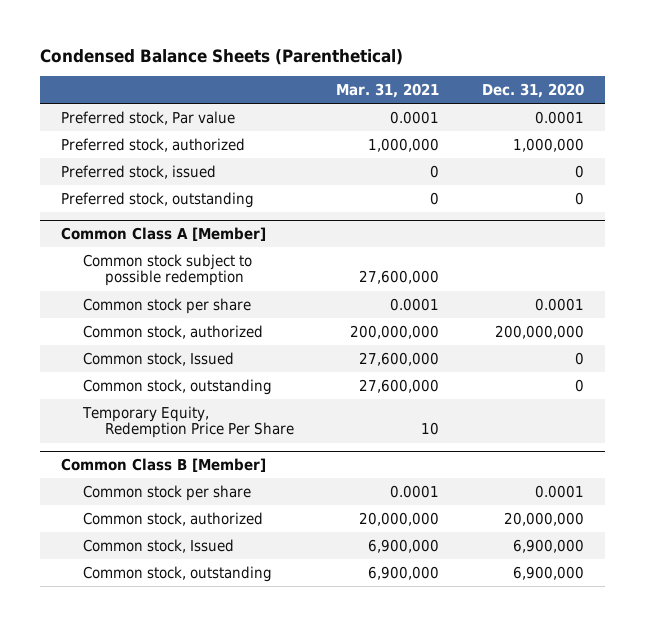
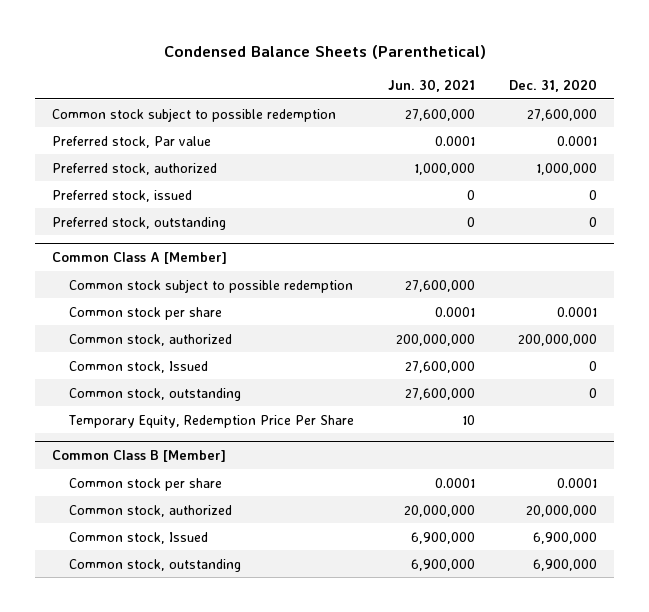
- | Mar. 31, 2021 | Dec. 31, 2020
+ | Jun. 30, 2021 | Dec. 31, 2020
+ Common stock subject to possible redemption | 27,600,000 | 27,600,000

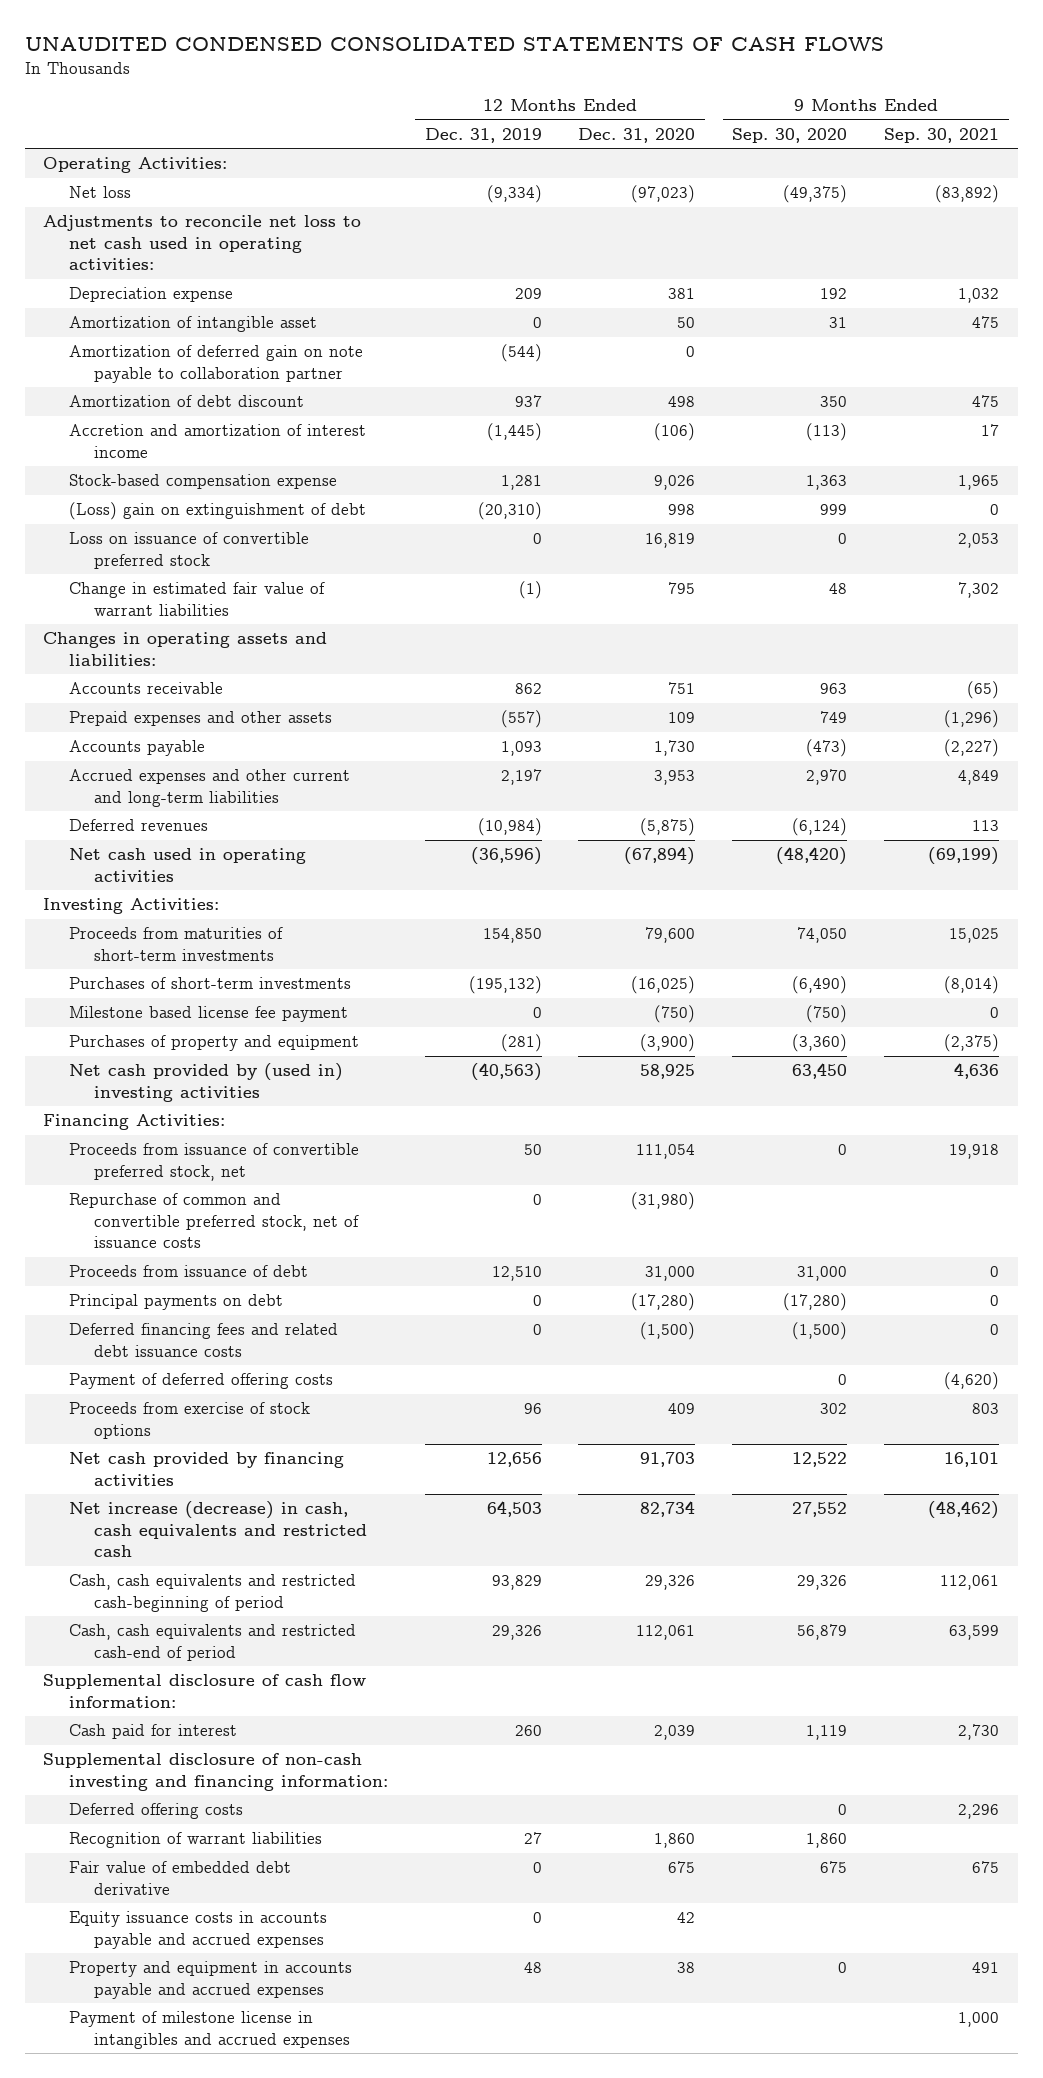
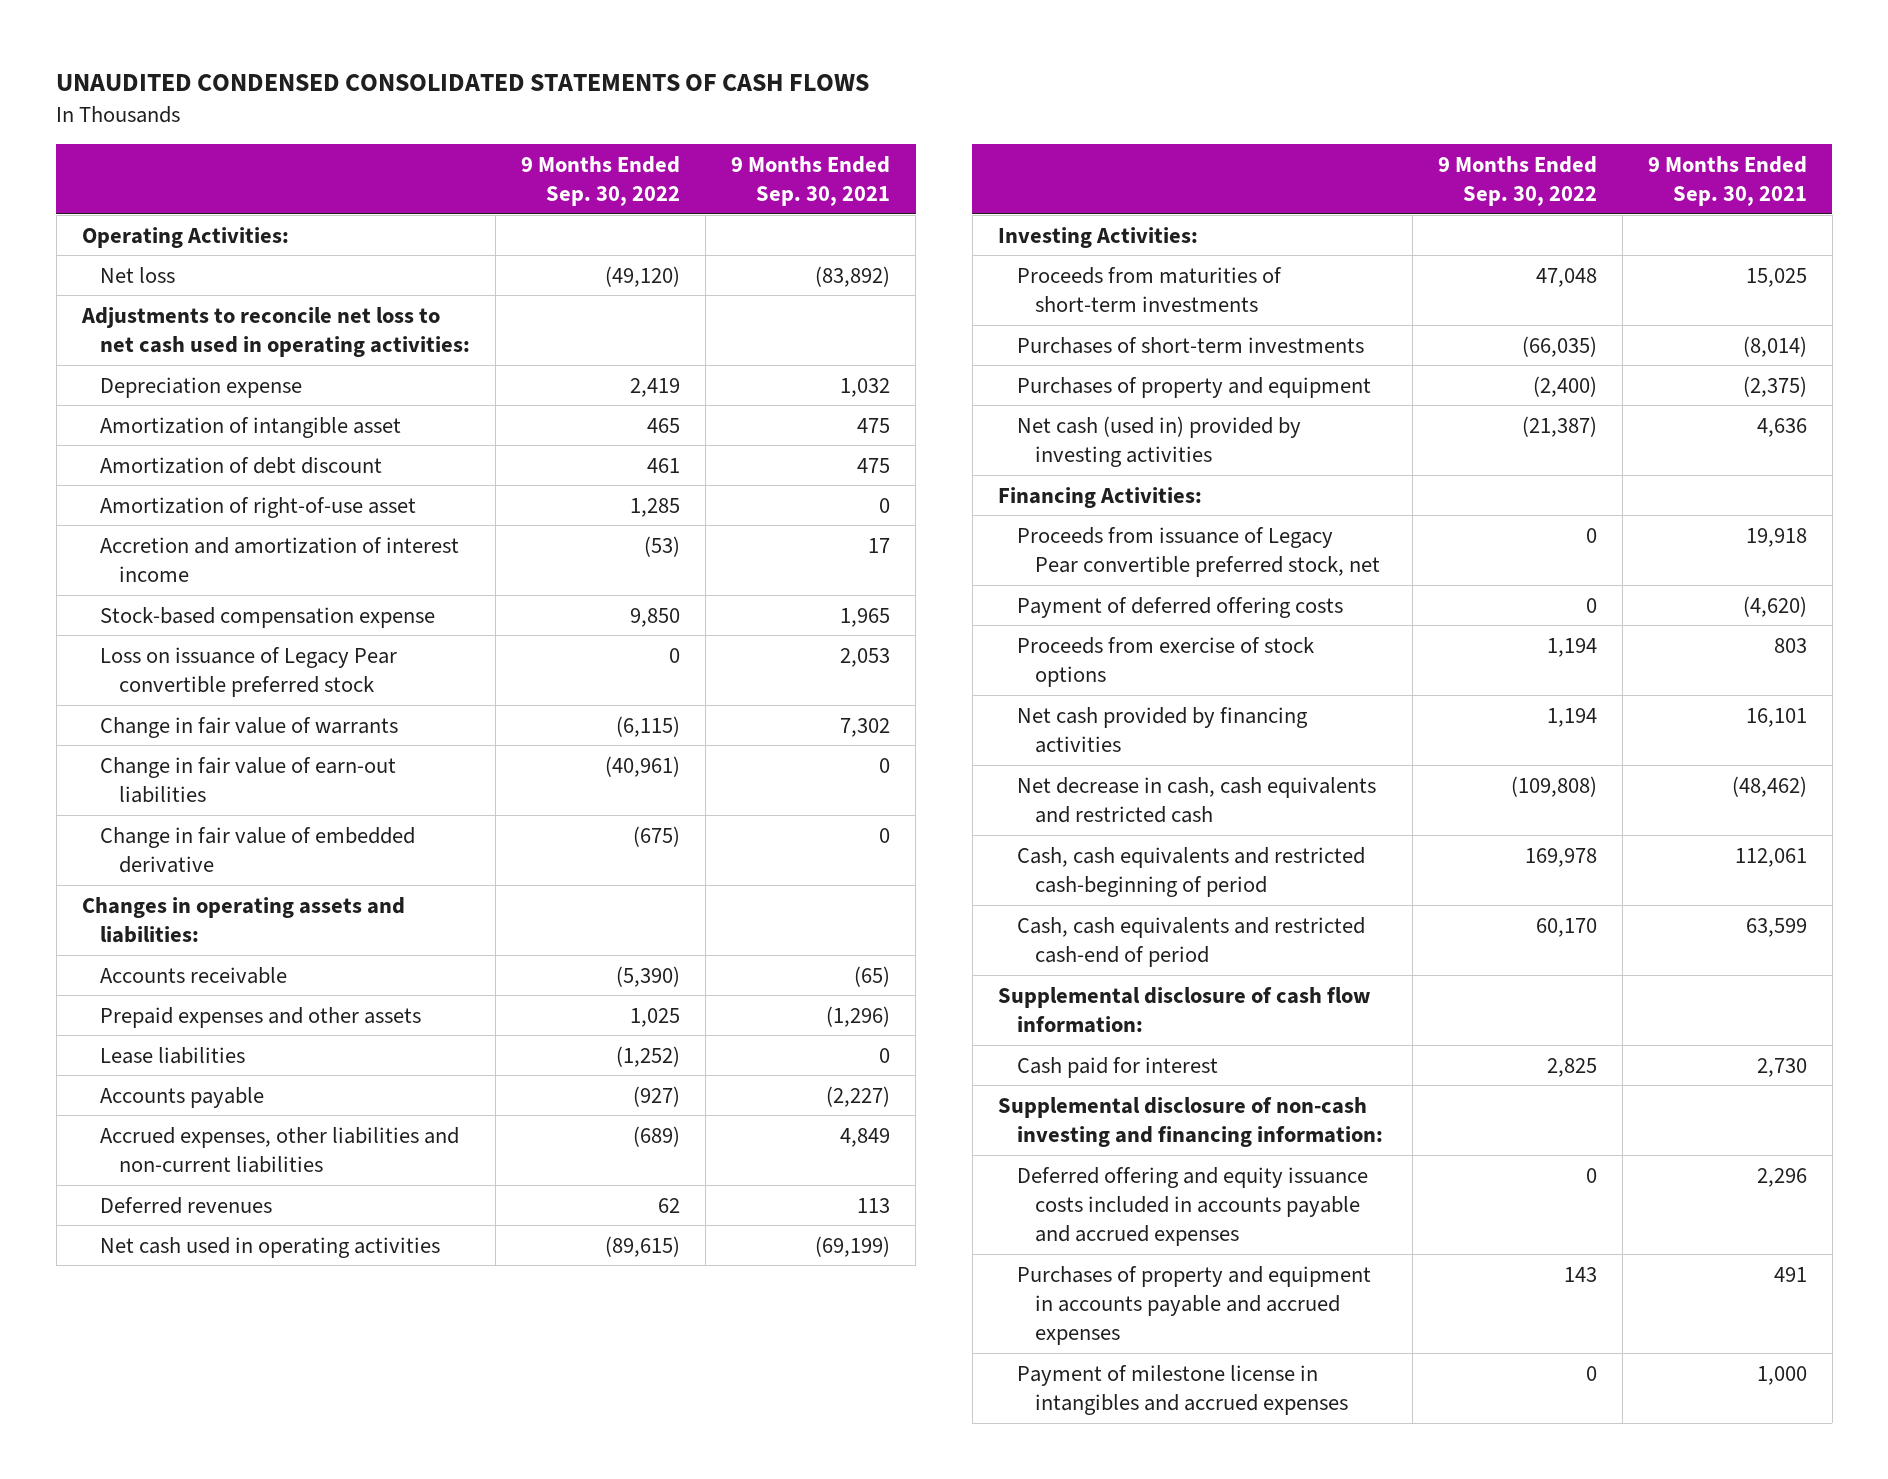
- | 12 Months Ended Dec. 31, 2019 | 12 Months Ended Dec. 31, 2020 | 9 Months Ended Sep. 30, 2020 | 9 Months Ended Sep. 30, 2021
+ | 9 Months Ended Sep. 30, 2022 | 9 Months Ended Sep. 30, 2021
- Amortization of deferred gain on note payable to collaboration partner | (544) | 0 | |
+ Amortization of right-of-use asset | 1,285 | 0
- (Loss) gain on extinguishment of debt | (20,310) | 998 | 999 | 0
- Loss on issuance of convertible preferred stock | 0 | 16,819 | 0 | 2,053
- Change in estimated fair value of warrant liabilities | (1) | 795 | 48 | 7,302
+ Loss on issuance of Legacy Pear convertible preferred stock | 0 | 2,053
+ Change in fair value of warrants | (6,115) | 7,302
+ Change in fair value of earn-out liabilities | (40,961) | 0
+ Change in fair value of embedded derivative | (675) | 0
+ Lease liabilities | (1,252) | 0
- Accrued expenses and other current and long-term liabilities | 2,197 | 3,953 | 2,970 | 4,849
+ Accrued expenses, other liabilities and non-current liabilities | (689) | 4,849
- Milestone based license fee payment | 0 | (750) | (750) | 0
- Net cash provided by (used in) investing activities | (40,563) | 58,925 | 63,450 | 4,636
+ Net cash (used in) provided by investing activities | (21,387) | 4,636
- Proceeds from issuance of convertible preferred stock, net | 50 | 111,054 | 0 | 19,918
- Repurchase of common and convertible preferred stock, net of issuance costs | 0 | (31,980) | |
- Proceeds from issuance of debt | 12,510 | 31,000 | 31,000 | 0
- Principal payments on debt | 0 | (17,280) | (17,280) | 0
- Deferred financing fees and related debt issuance costs | 0 | (1,500) | (1,500) | 0
+ Proceeds from issuance of Legacy Pear convertible preferred stock, net | 0 | 19,918
- Net increase (decrease) in cash, cash equivalents and restricted cash | 64,503 | 82,734 | 27,552 | (48,462)
+ Net decrease in cash, cash equivalents and restricted cash | (109,808) | (48,462)
- Deferred offering costs | | | 0 | 2,296
- Recognition of warrant liabilities | 27 | 1,860 | 1,860 |
- Fair value of embedded debt derivative | 0 | 675 | 675 | 675
- Equity issuance costs in accounts payable and accrued expenses | 0 | 42 | |
- Property and equipment in accounts payable and accrued expenses | 48 | 38 | 0 | 491
+ Deferred offering and equity issuance costs included in accounts payable and accrued expenses | 0 | 2,296
+ Purchases of property and equipment in accounts payable and accrued expenses | 143 | 491

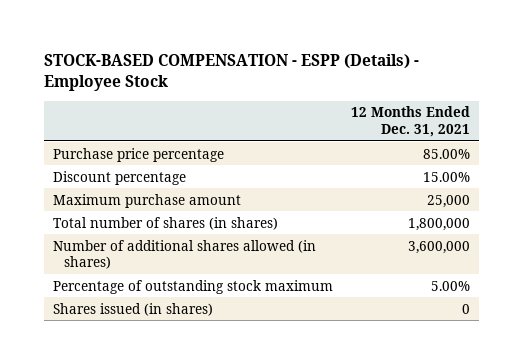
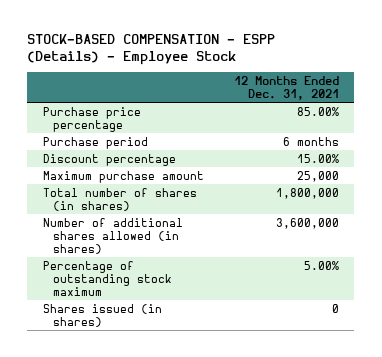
+ Purchase period | 6 months

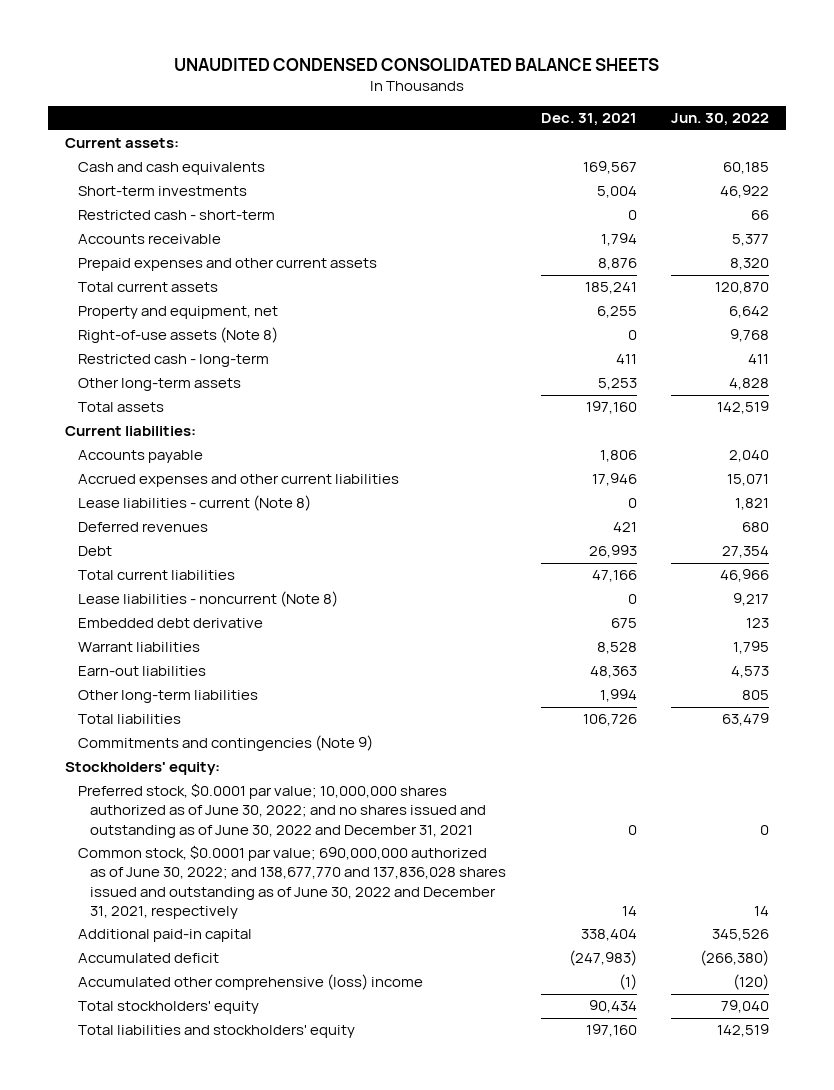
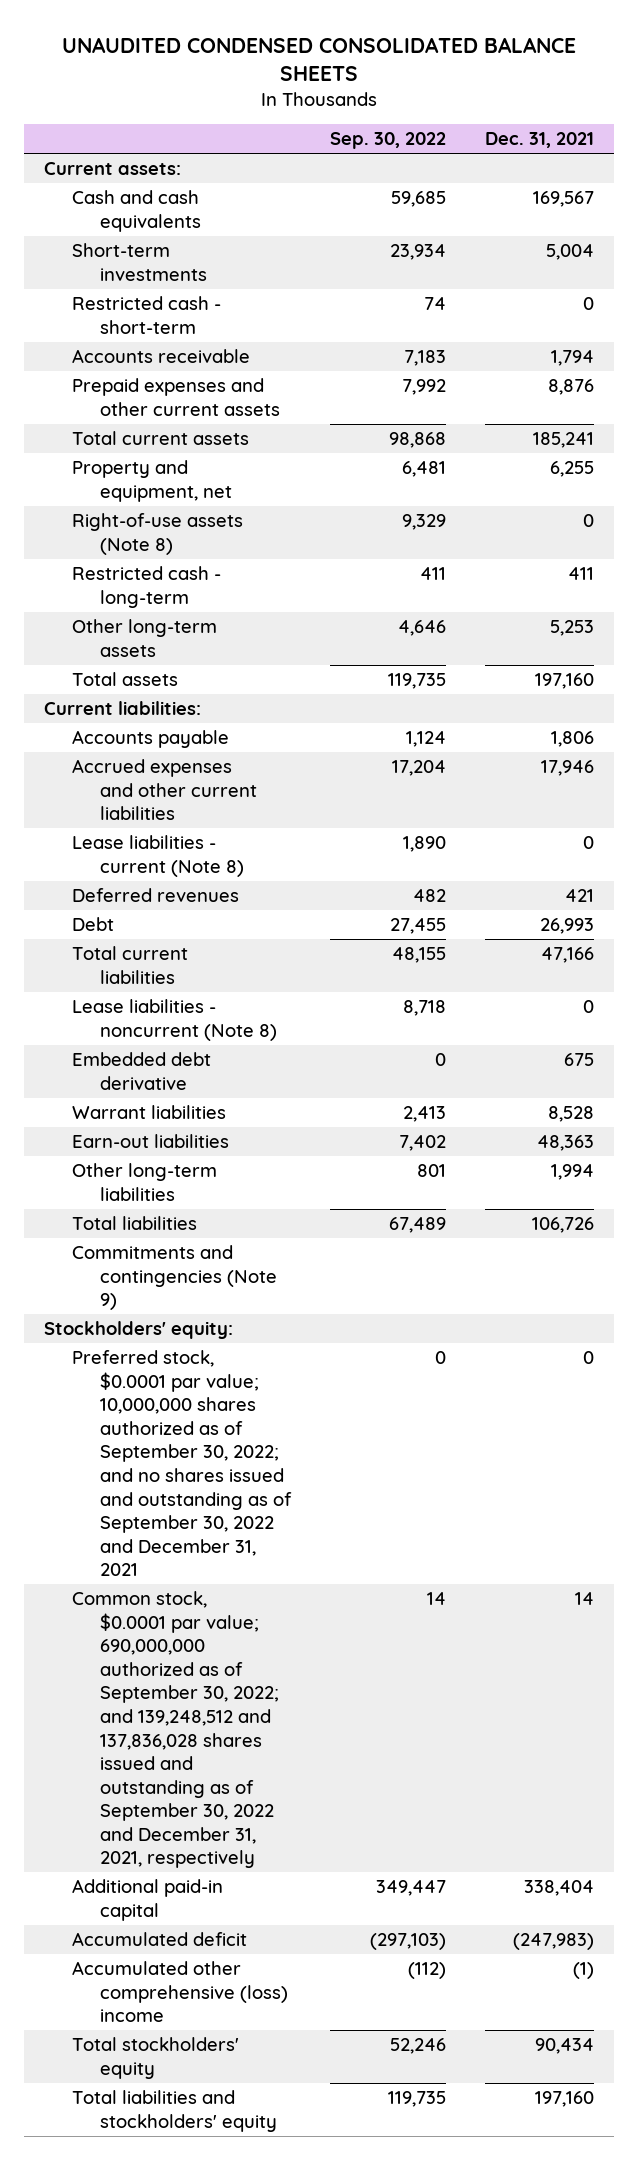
- | Dec. 31, 2021 | Jun. 30, 2022
+ | Sep. 30, 2022 | Dec. 31, 2021
- Preferred stock, $0.0001 par value; 10,000,000 shares authorized as of June 30, 2022; and no shares issued and outstanding as of June 30, 2022 and December 31, 2021 | 0 | 0
- Common stock, $0.0001 par value; 690,000,000 authorized as of June 30, 2022; and 138,677,770 and 137,836,028 shares issued and outstanding as of June 30, 2022 and December 31, 2021, respectively | 14 | 14
+ Preferred stock, $0.0001 par value; 10,000,000 shares authorized as of September 30, 2022; and no shares issued and outstanding as of September 30, 2022 and December 31, 2021 | 0 | 0
+ Common stock, $0.0001 par value; 690,000,000 authorized as of September 30, 2022; and 139,248,512 and 137,836,028 shares issued and outstanding as of September 30, 2022 and December 31, 2021, respectively | 14 | 14

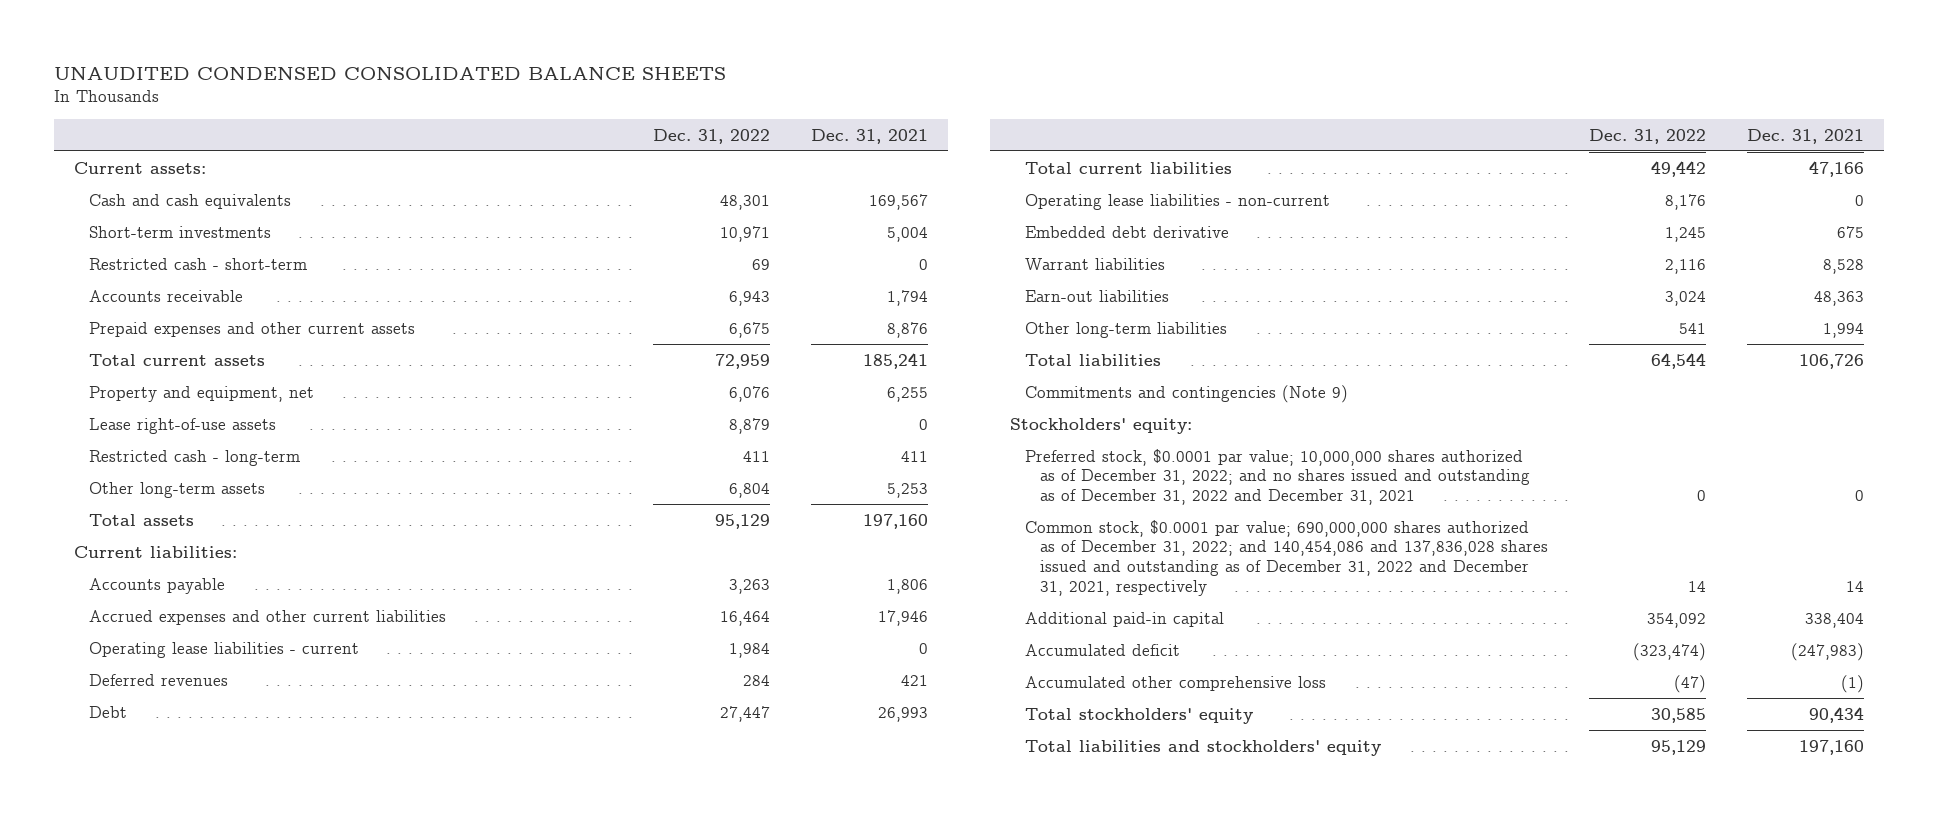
- | Sep. 30, 2022 | Dec. 31, 2021
+ | Dec. 31, 2022 | Dec. 31, 2021
- Right-of-use assets (Note 8) | 9,329 | 0
+ Lease right-of-use assets | 8,879 | 0
- Lease liabilities - current (Note 8) | 1,890 | 0
+ Operating lease liabilities - current | 1,984 | 0
- Lease liabilities - noncurrent (Note 8) | 8,718 | 0
+ Operating lease liabilities - non-current | 8,176 | 0
- Preferred stock, $0.0001 par value; 10,000,000 shares authorized as of September 30, 2022; and no shares issued and outstanding as of September 30, 2022 and December 31, 2021 | 0 | 0
- Common stock, $0.0001 par value; 690,000,000 authorized as of September 30, 2022; and 139,248,512 and 137,836,028 shares issued and outstanding as of September 30, 2022 and December 31, 2021, respectively | 14 | 14
+ Preferred stock, $0.0001 par value; 10,000,000 shares authorized as of December 31, 2022; and no shares issued and outstanding as of December 31, 2022 and December 31, 2021 | 0 | 0
+ Common stock, $0.0001 par value; 690,000,000 shares authorized as of December 31, 2022; and 140,454,086 and 137,836,028 shares issued and outstanding as of December 31, 2022 and December 31, 2021, respectively | 14 | 14
- Accumulated other comprehensive (loss) income | (112) | (1)
+ Accumulated other comprehensive loss | (47) | (1)

